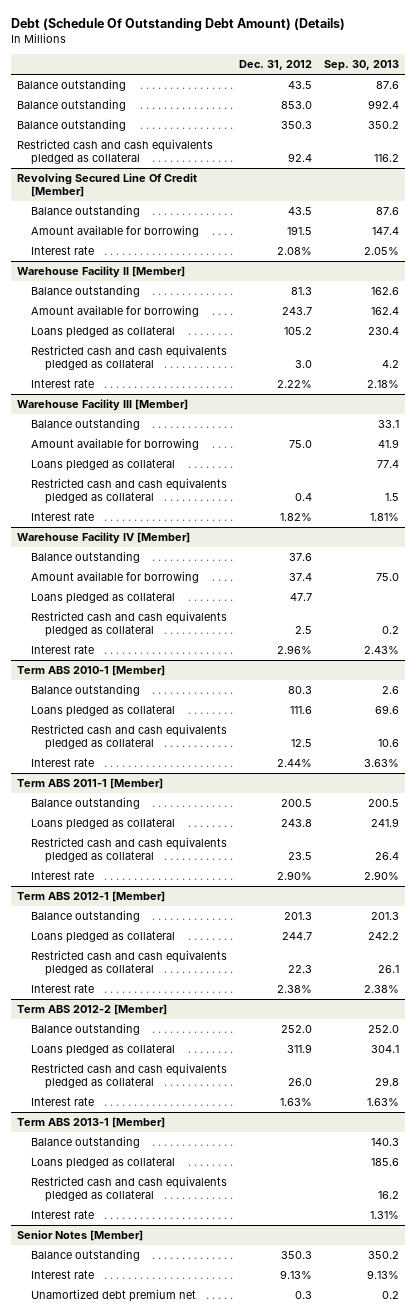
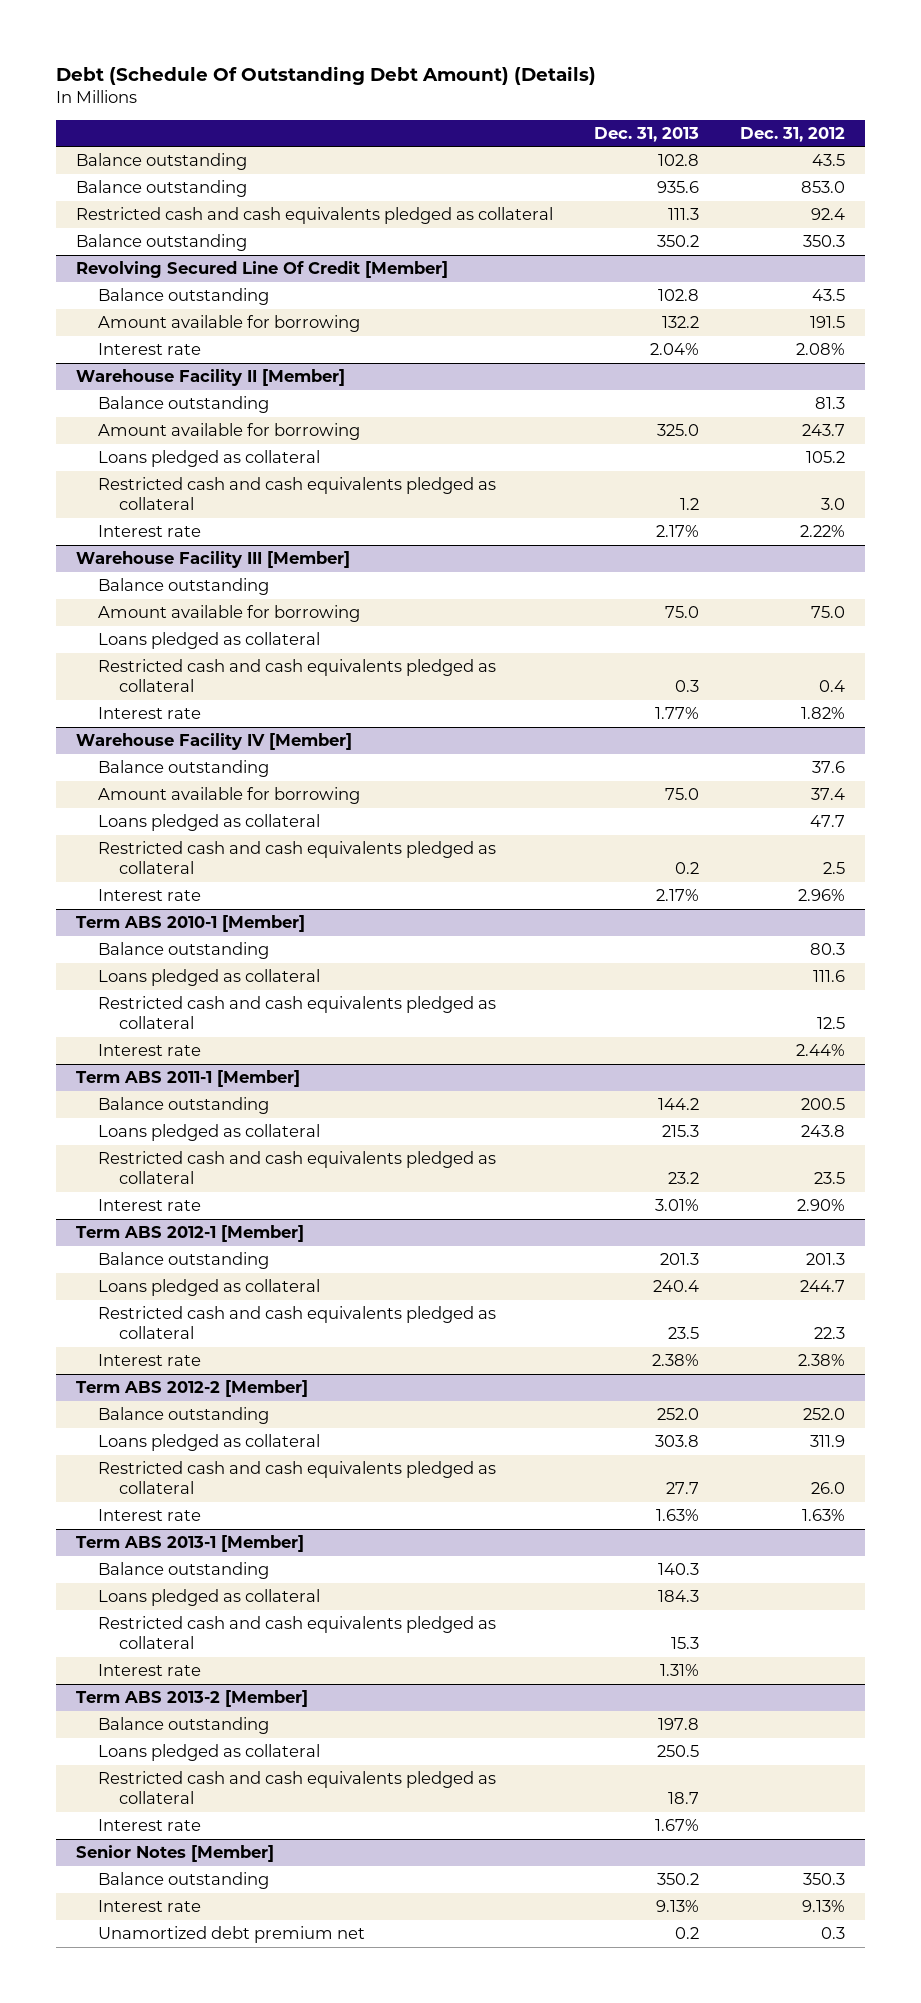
- | Dec. 31, 2012 | Sep. 30, 2013
+ | Dec. 31, 2013 | Dec. 31, 2012
moved down: Balance outstanding | 350.2 | 350.3
+ Term ABS 2013-2 [Member]
+ Balance outstanding | 197.8 |
+ Loans pledged as collateral | 250.5 |
+ Restricted cash and cash equivalents pledged as collateral | 18.7 |
+ Interest rate | 1.67% |

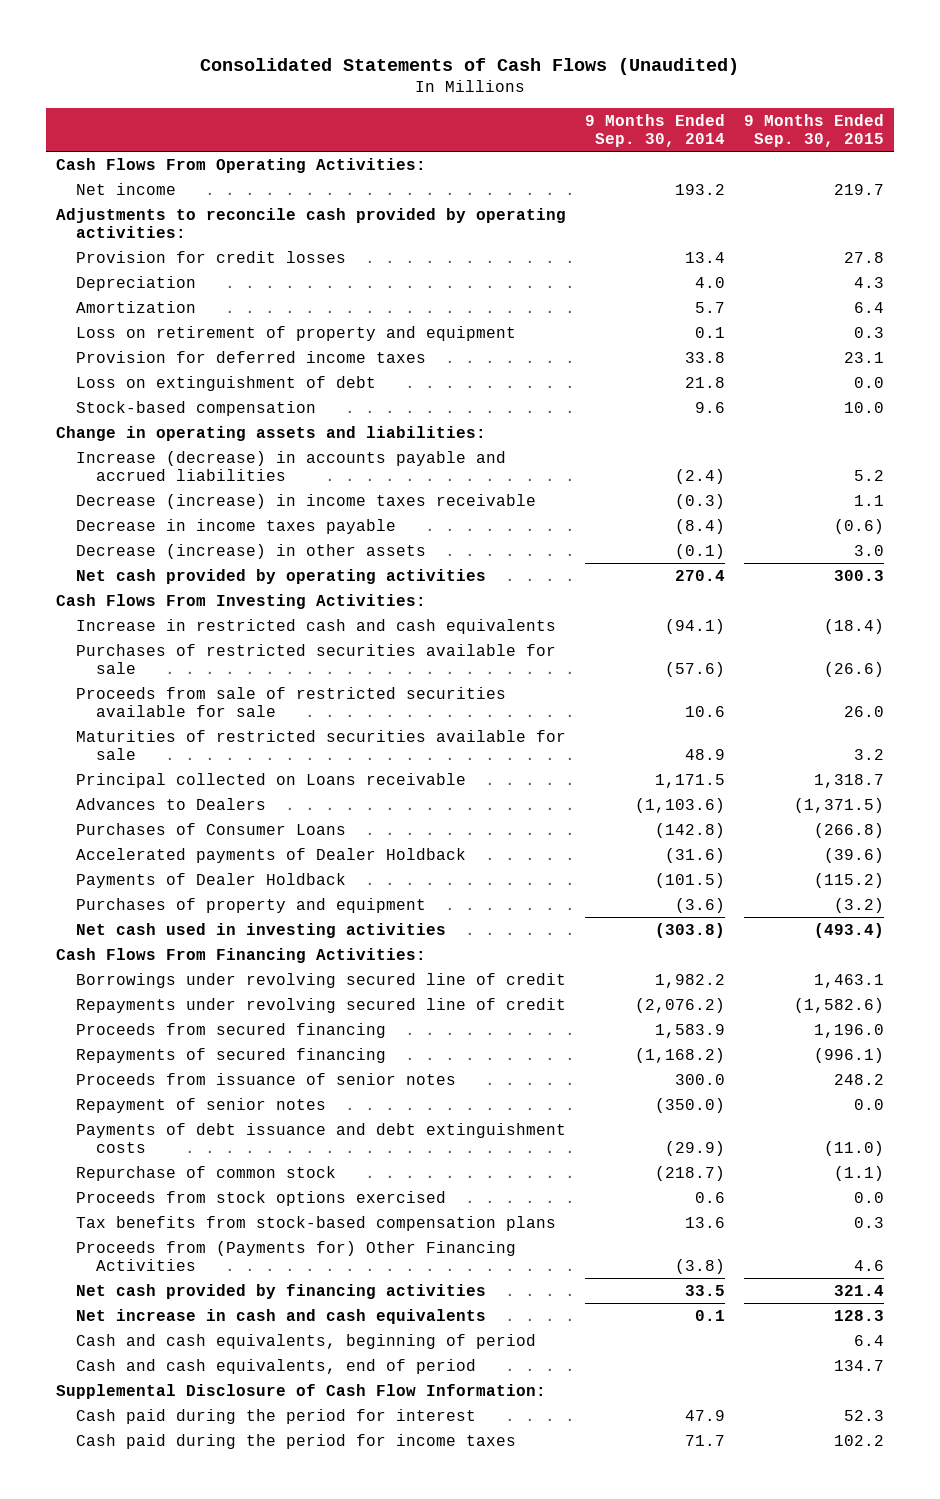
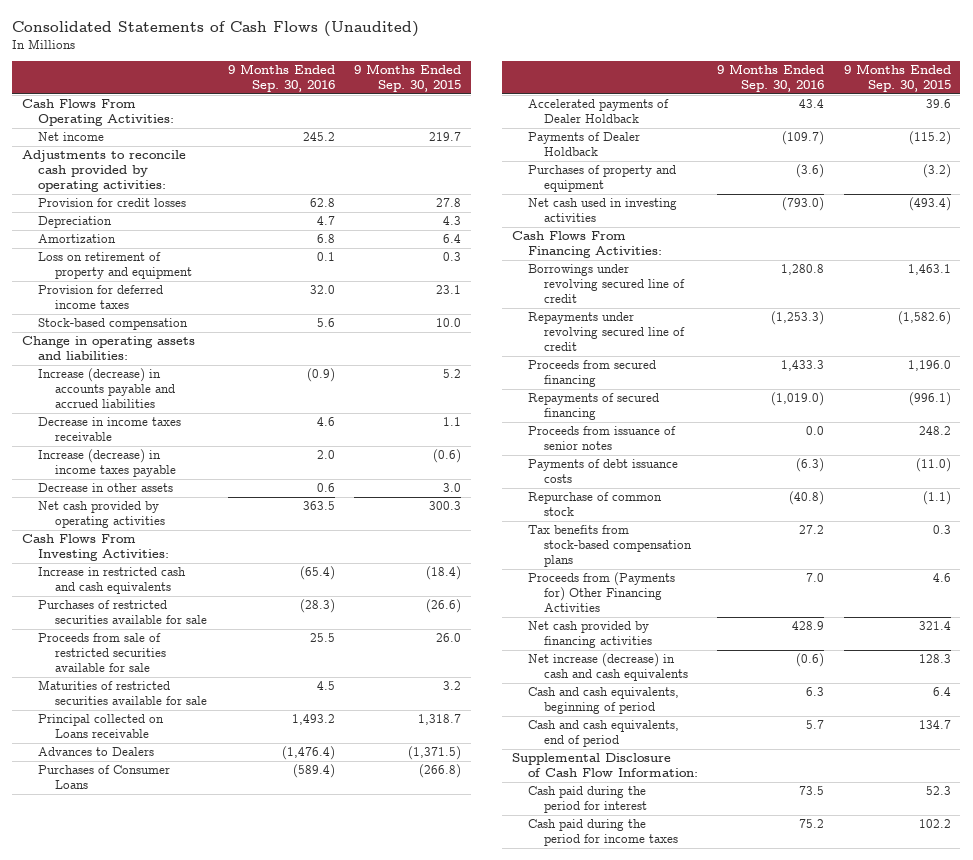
- | 9 Months Ended Sep. 30, 2014 | 9 Months Ended Sep. 30, 2015
+ | 9 Months Ended Sep. 30, 2016 | 9 Months Ended Sep. 30, 2015
- Loss on extinguishment of debt | 21.8 | 0.0
- Decrease (increase) in income taxes receivable | (0.3) | 1.1
- Decrease in income taxes payable | (8.4) | (0.6)
- Decrease (increase) in other assets | (0.1) | 3.0
+ Decrease in income taxes receivable | 4.6 | 1.1
+ Increase (decrease) in income taxes payable | 2.0 | (0.6)
+ Decrease in other assets | 0.6 | 3.0
- Accelerated payments of Dealer Holdback | (31.6) | (39.6)
+ Accelerated payments of Dealer Holdback | 43.4 | 39.6
- Repayment of senior notes | (350.0) | 0.0
- Payments of debt issuance and debt extinguishment costs | (29.9) | (11.0)
+ Payments of debt issuance costs | (6.3) | (11.0)
- Proceeds from stock options exercised | 0.6 | 0.0
- Net increase in cash and cash equivalents | 0.1 | 128.3
+ Net increase (decrease) in cash and cash equivalents | (0.6) | 128.3

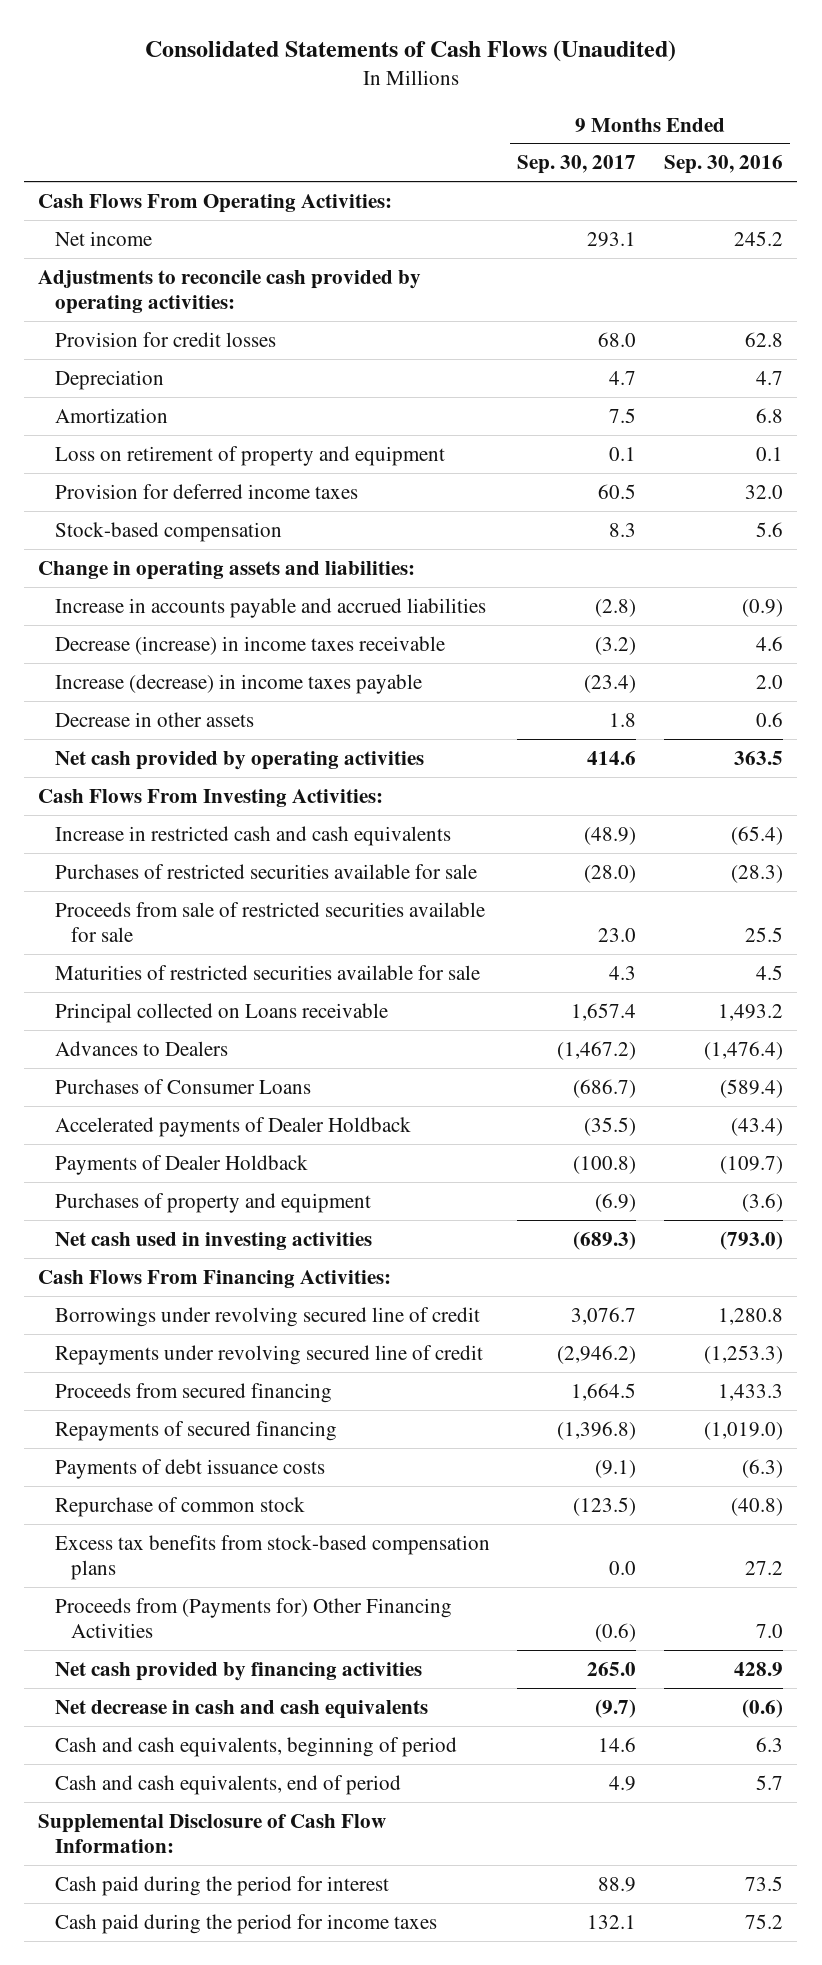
- | 9 Months Ended Sep. 30, 2016 | 9 Months Ended Sep. 30, 2015
+ | 9 Months Ended Sep. 30, 2017 | 9 Months Ended Sep. 30, 2016
- Increase (decrease) in accounts payable and accrued liabilities | (0.9) | 5.2
- Decrease in income taxes receivable | 4.6 | 1.1
+ Increase in accounts payable and accrued liabilities | (2.8) | (0.9)
+ Decrease (increase) in income taxes receivable | (3.2) | 4.6
- Accelerated payments of Dealer Holdback | 43.4 | 39.6
+ Accelerated payments of Dealer Holdback | (35.5) | (43.4)
- Proceeds from issuance of senior notes | 0.0 | 248.2
- Tax benefits from stock-based compensation plans | 27.2 | 0.3
+ Excess tax benefits from stock-based compensation plans | 0.0 | 27.2
- Net increase (decrease) in cash and cash equivalents | (0.6) | 128.3
+ Net decrease in cash and cash equivalents | (9.7) | (0.6)

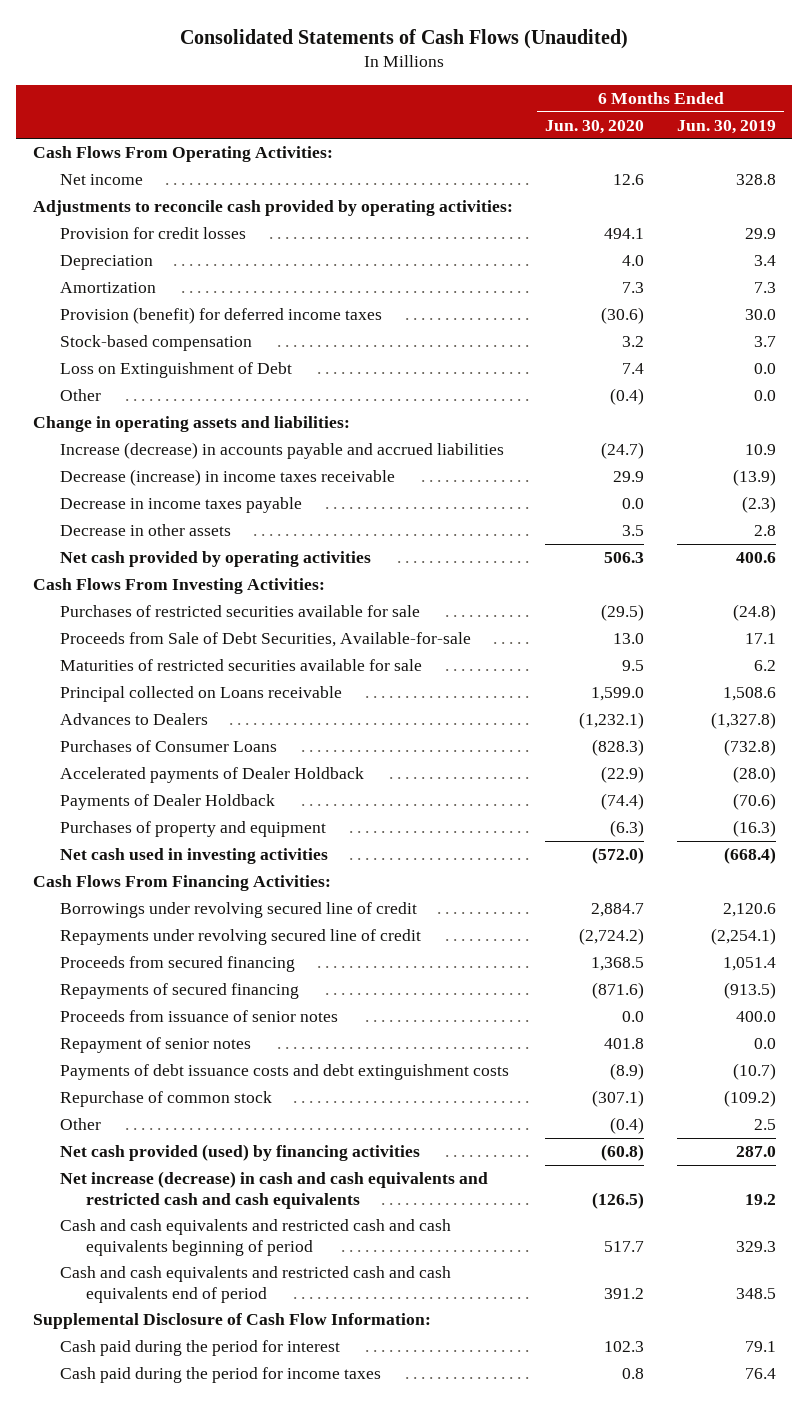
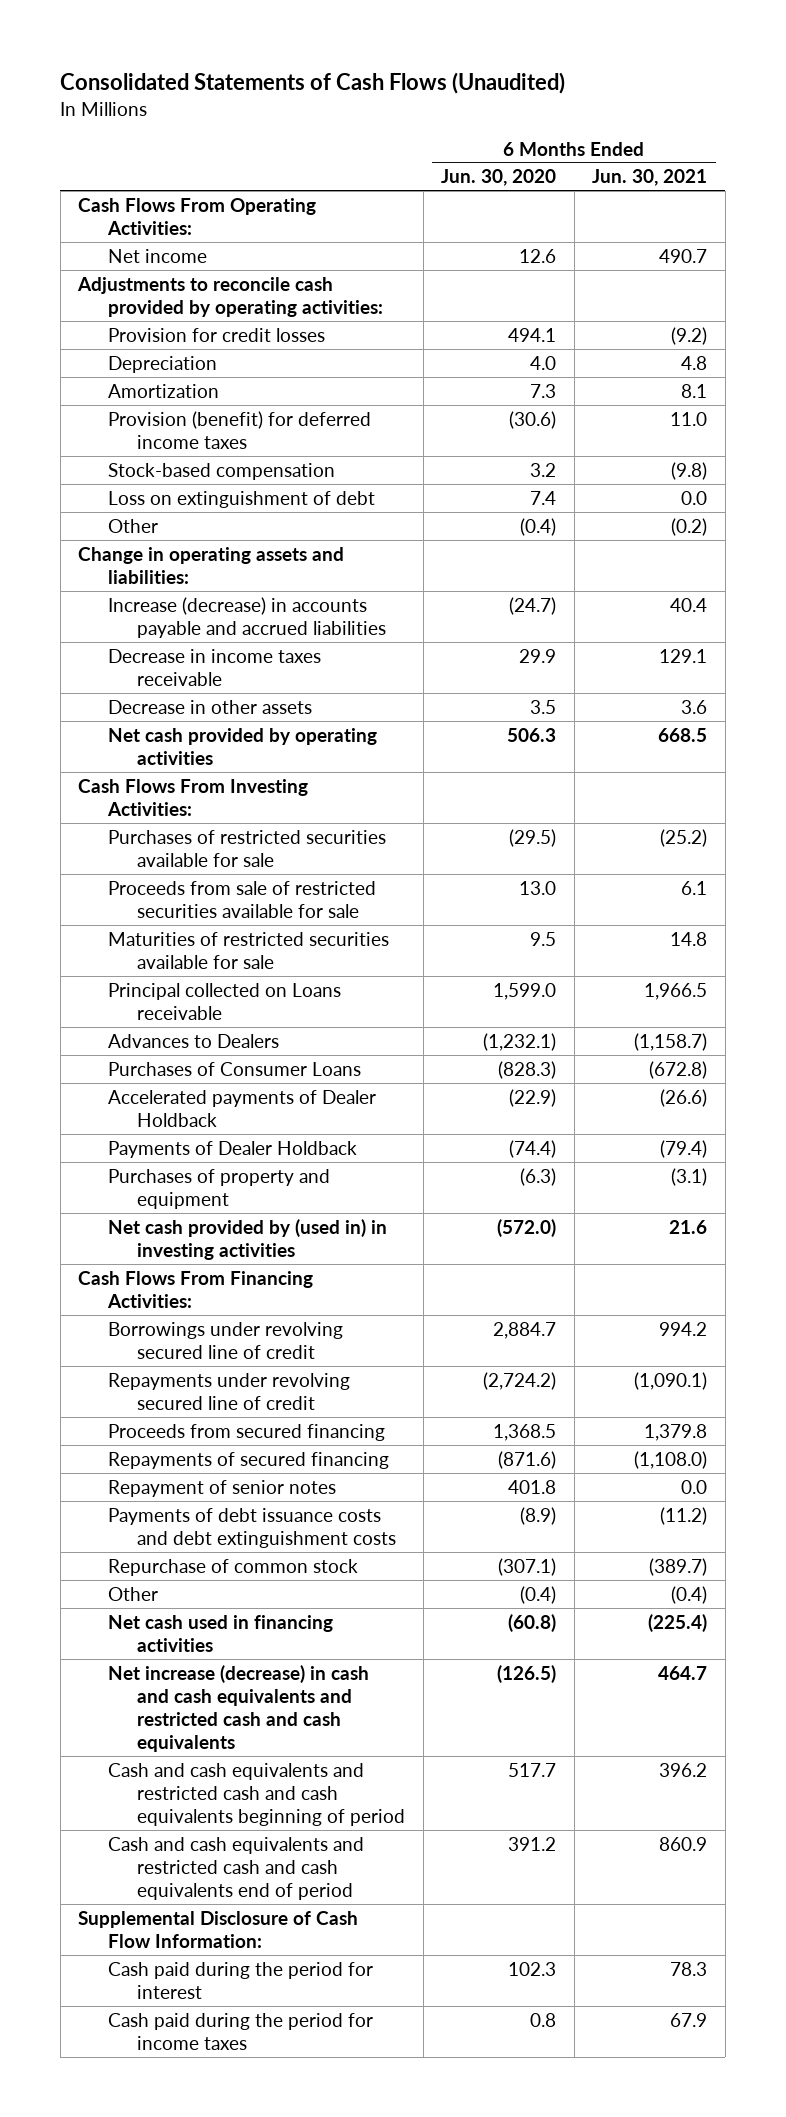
- | 6 Months Ended Jun. 30, 2020 | 6 Months Ended Jun. 30, 2019
+ | 6 Months Ended Jun. 30, 2020 | 6 Months Ended Jun. 30, 2021
- Loss on Extinguishment of Debt | 7.4 | 0.0
+ Loss on extinguishment of debt | 7.4 | 0.0
- Decrease (increase) in income taxes receivable | 29.9 | (13.9)
- Decrease in income taxes payable | 0.0 | (2.3)
+ Decrease in income taxes receivable | 29.9 | 129.1
- Proceeds from Sale of Debt Securities, Available-for-sale | 13.0 | 17.1
+ Proceeds from sale of restricted securities available for sale | 13.0 | 6.1
- Net cash used in investing activities | (572.0) | (668.4)
+ Net cash provided by (used in) in investing activities | (572.0) | 21.6
- Proceeds from issuance of senior notes | 0.0 | 400.0
- Net cash provided (used) by financing activities | (60.8) | 287.0
+ Net cash used in financing activities | (60.8) | (225.4)

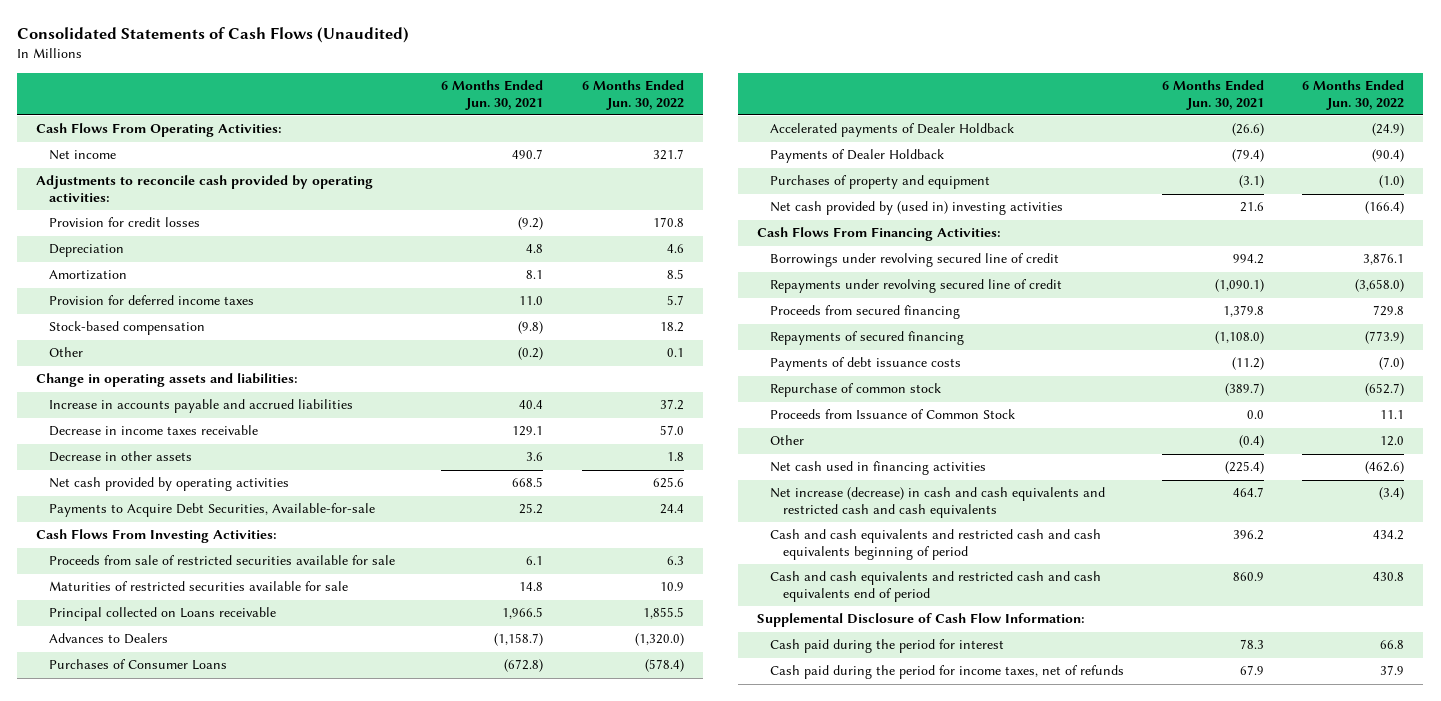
- | 6 Months Ended Jun. 30, 2020 | 6 Months Ended Jun. 30, 2021
+ | 6 Months Ended Jun. 30, 2021 | 6 Months Ended Jun. 30, 2022
- Provision (benefit) for deferred income taxes | (30.6) | 11.0
+ Provision for deferred income taxes | 11.0 | 5.7
- Loss on extinguishment of debt | 7.4 | 0.0
- Increase (decrease) in accounts payable and accrued liabilities | (24.7) | 40.4
+ Increase in accounts payable and accrued liabilities | 40.4 | 37.2
+ Payments to Acquire Debt Securities, Available-for-sale | 25.2 | 24.4
- Purchases of restricted securities available for sale | (29.5) | (25.2)
- Net cash provided by (used in) in investing activities | (572.0) | 21.6
+ Net cash provided by (used in) investing activities | 21.6 | (166.4)
- Repayment of senior notes | 401.8 | 0.0
- Payments of debt issuance costs and debt extinguishment costs | (8.9) | (11.2)
+ Payments of debt issuance costs | (11.2) | (7.0)
+ Proceeds from Issuance of Common Stock | 0.0 | 11.1
- Cash paid during the period for income taxes | 0.8 | 67.9
+ Cash paid during the period for income taxes, net of refunds | 67.9 | 37.9

